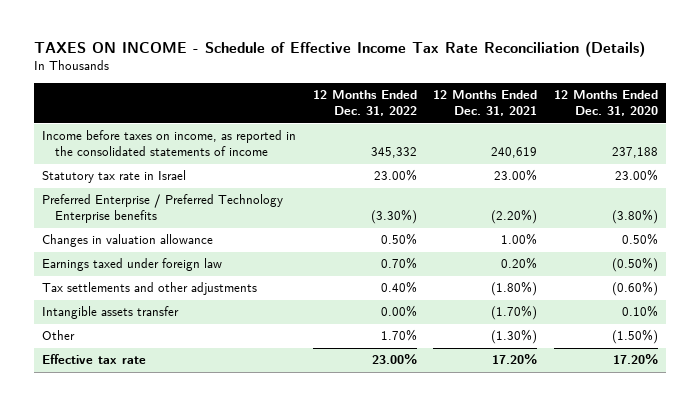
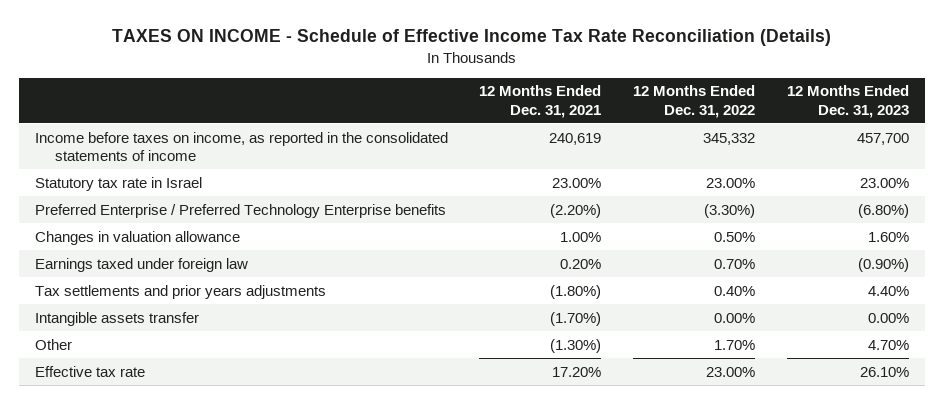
- | 12 Months Ended Dec. 31, 2022 | 12 Months Ended Dec. 31, 2021 | 12 Months Ended Dec. 31, 2020
+ | 12 Months Ended Dec. 31, 2021 | 12 Months Ended Dec. 31, 2022 | 12 Months Ended Dec. 31, 2023
- Tax settlements and other adjustments | 0.40% | (1.80%) | (0.60%)
+ Tax settlements and prior years adjustments | (1.80%) | 0.40% | 4.40%

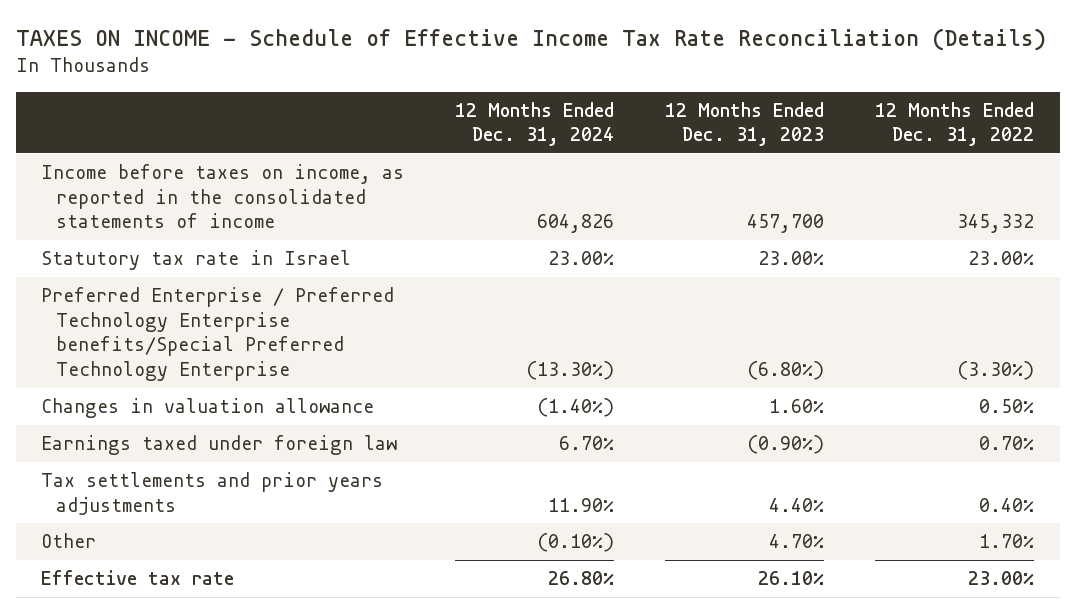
- | 12 Months Ended Dec. 31, 2021 | 12 Months Ended Dec. 31, 2022 | 12 Months Ended Dec. 31, 2023
+ | 12 Months Ended Dec. 31, 2024 | 12 Months Ended Dec. 31, 2023 | 12 Months Ended Dec. 31, 2022
- Preferred Enterprise / Preferred Technology Enterprise benefits | (2.20%) | (3.30%) | (6.80%)
+ Preferred Enterprise / Preferred Technology Enterprise benefits/Special Preferred Technology Enterprise | (13.30%) | (6.80%) | (3.30%)
- Intangible assets transfer | (1.70%) | 0.00% | 0.00%

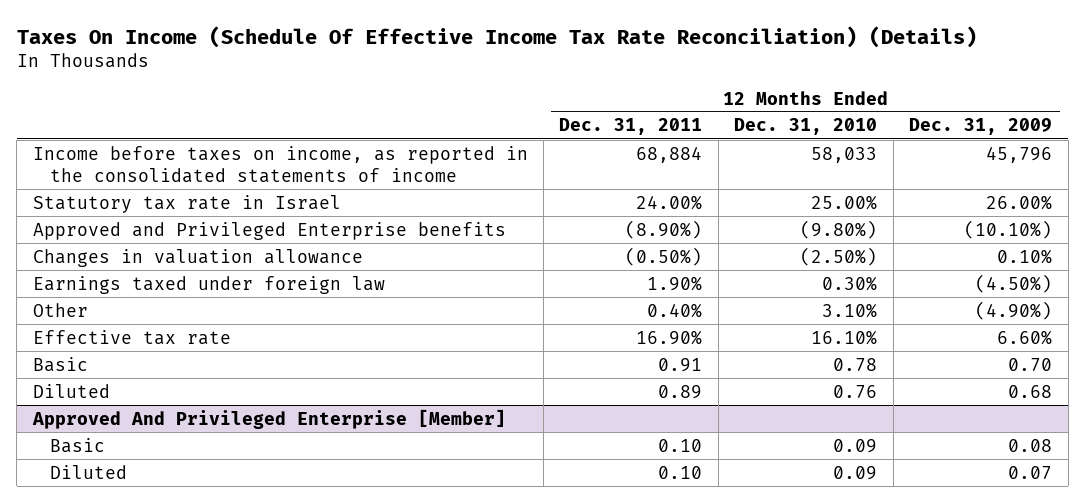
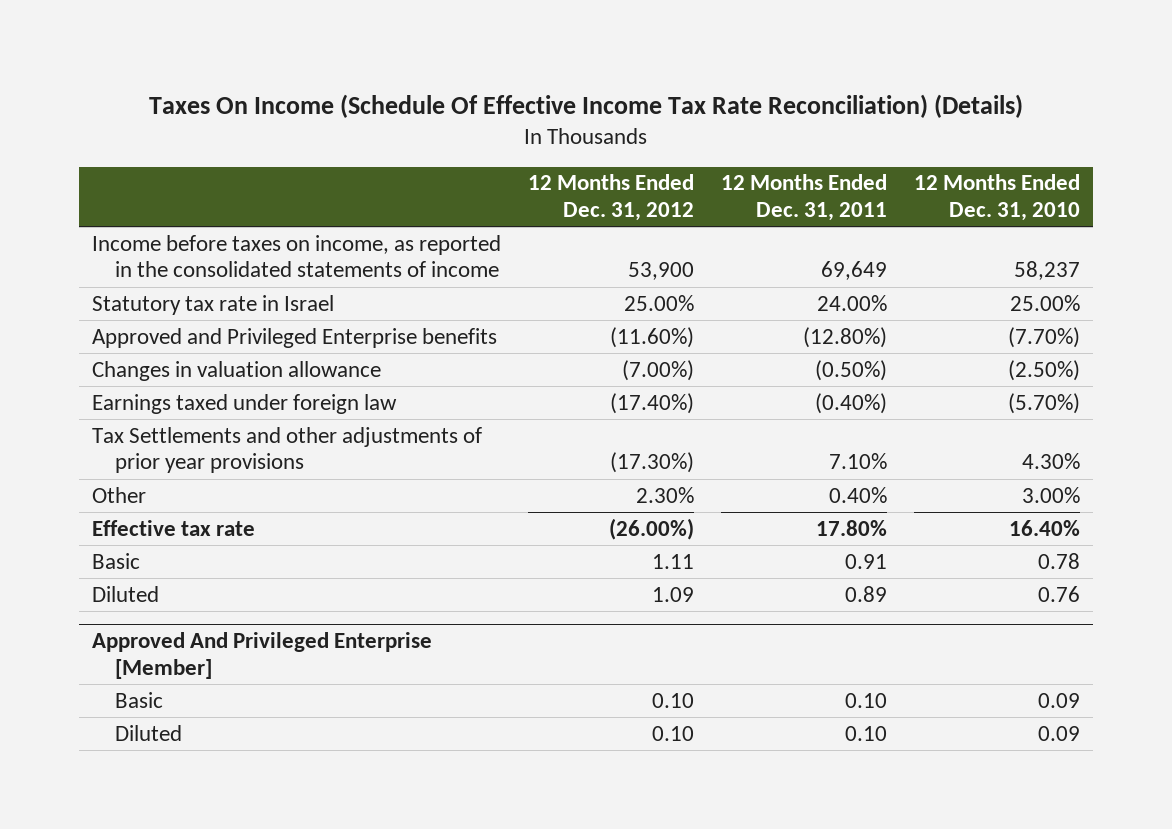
- | 12 Months Ended Dec. 31, 2011 | 12 Months Ended Dec. 31, 2010 | 12 Months Ended Dec. 31, 2009
+ | 12 Months Ended Dec. 31, 2012 | 12 Months Ended Dec. 31, 2011 | 12 Months Ended Dec. 31, 2010
- Income before taxes on income, as reported in the consolidated statements of income | 68,884 | 58,033 | 45,796
+ Income before taxes on income, as reported in the consolidated statements of income | 53,900 | 69,649 | 58,237
- Approved and Privileged Enterprise benefits | (8.90%) | (9.80%) | (10.10%)
+ Approved and Privileged Enterprise benefits | (11.60%) | (12.80%) | (7.70%)
- Earnings taxed under foreign law | 1.90% | 0.30% | (4.50%)
- Other | 0.40% | 3.10% | (4.90%)
- Effective tax rate | 16.90% | 16.10% | 6.60%
+ Earnings taxed under foreign law | (17.40%) | (0.40%) | (5.70%)
+ Tax Settlements and other adjustments of prior year provisions | (17.30%) | 7.10% | 4.30%
+ Other | 2.30% | 0.40% | 3.00%
+ Effective tax rate | (26.00%) | 17.80% | 16.40%

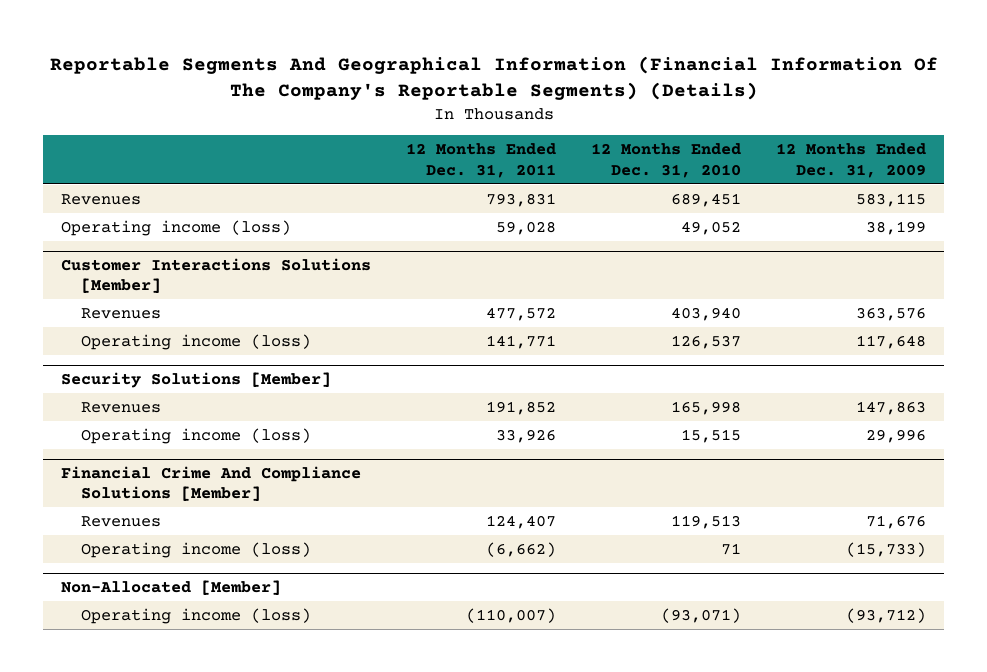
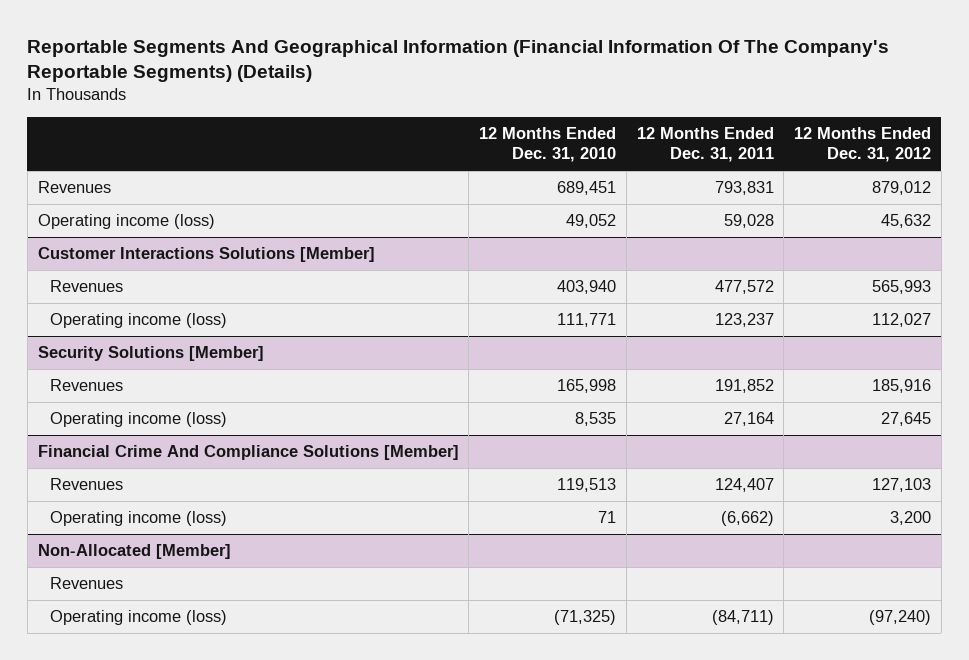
- | 12 Months Ended Dec. 31, 2011 | 12 Months Ended Dec. 31, 2010 | 12 Months Ended Dec. 31, 2009
+ | 12 Months Ended Dec. 31, 2010 | 12 Months Ended Dec. 31, 2011 | 12 Months Ended Dec. 31, 2012
@ Customer Interactions Solutions [Member]
- Operating income (loss) | 141,771 | 126,537 | 117,648
+ Operating income (loss) | 111,771 | 123,237 | 112,027
@ Security Solutions [Member]
- Operating income (loss) | 33,926 | 15,515 | 29,996
+ Operating income (loss) | 8,535 | 27,164 | 27,645
@ Non-Allocated [Member]
- Operating income (loss) | (110,007) | (93,071) | (93,712)
+ Revenues
+ Operating income (loss) | (71,325) | (84,711) | (97,240)

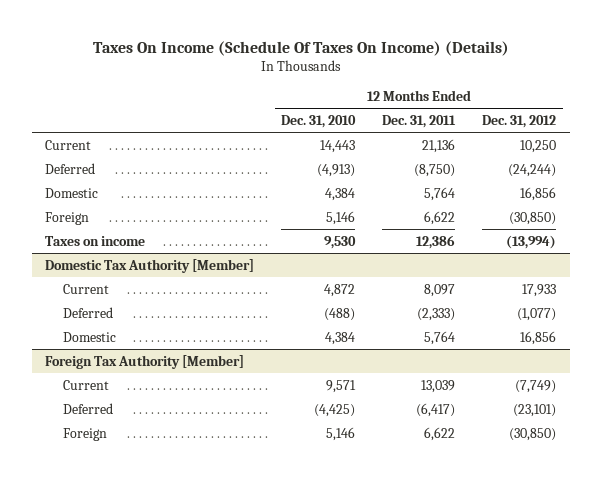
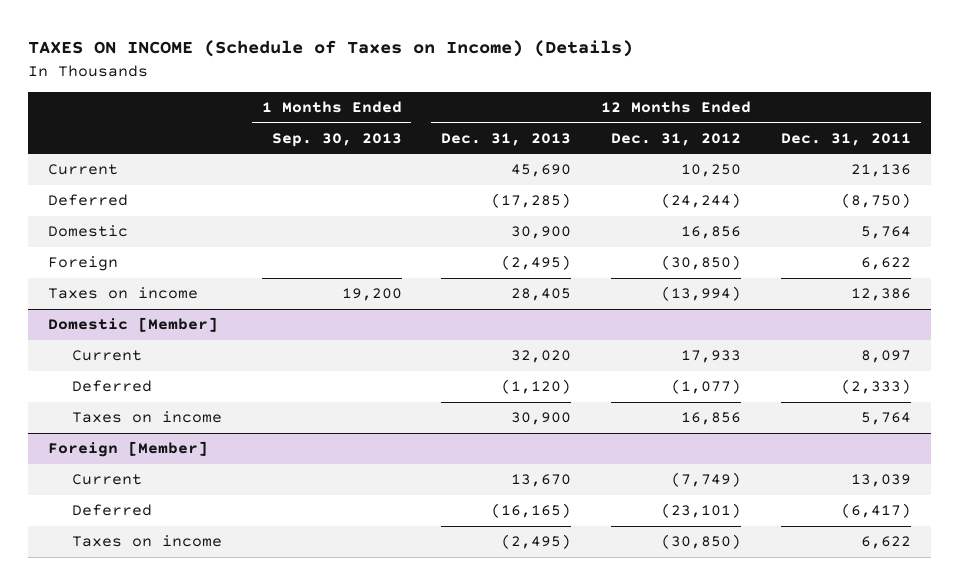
- Taxes On Income (Schedule Of Taxes On Income) (Details)
+ TAXES ON INCOME (Schedule of Taxes on Income) (Details)
- | 12 Months Ended Dec. 31, 2010 | 12 Months Ended Dec. 31, 2011 | 12 Months Ended Dec. 31, 2012
+ | 1 Months Ended Sep. 30, 2013 | 12 Months Ended Dec. 31, 2013 | 12 Months Ended Dec. 31, 2012 | 12 Months Ended Dec. 31, 2011
- Domestic Tax Authority [Member]
+ Domestic [Member]
- Domestic | 4,384 | 5,764 | 16,856
- Foreign Tax Authority [Member]
+ Taxes on income | | 30,900 | 16,856 | 5,764
+ Foreign [Member]
- Foreign | 5,146 | 6,622 | (30,850)
+ Taxes on income | | (2,495) | (30,850) | 6,622

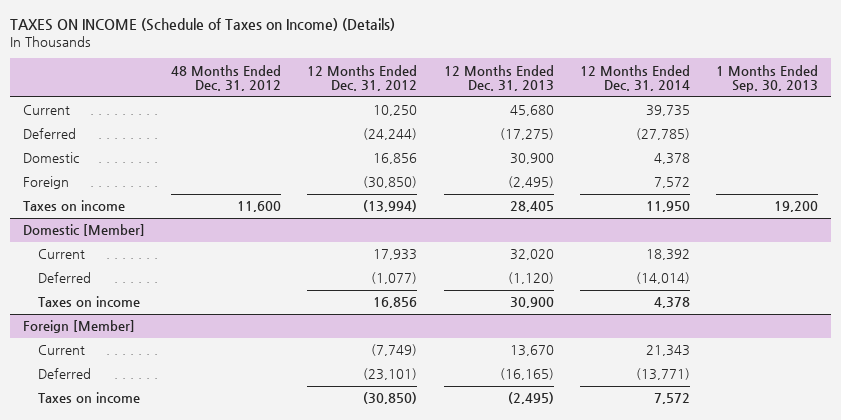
- | 1 Months Ended Sep. 30, 2013 | 12 Months Ended Dec. 31, 2013 | 12 Months Ended Dec. 31, 2012 | 12 Months Ended Dec. 31, 2011
+ | 48 Months Ended Dec. 31, 2012 | 12 Months Ended Dec. 31, 2012 | 12 Months Ended Dec. 31, 2013 | 12 Months Ended Dec. 31, 2014 | 1 Months Ended Sep. 30, 2013
- Current | | 45,690 | 10,250 | 21,136
- Deferred | | (17,285) | (24,244) | (8,750)
+ Current | | 10,250 | 45,680 | 39,735 |
+ Deferred | | (24,244) | (17,275) | (27,785) |

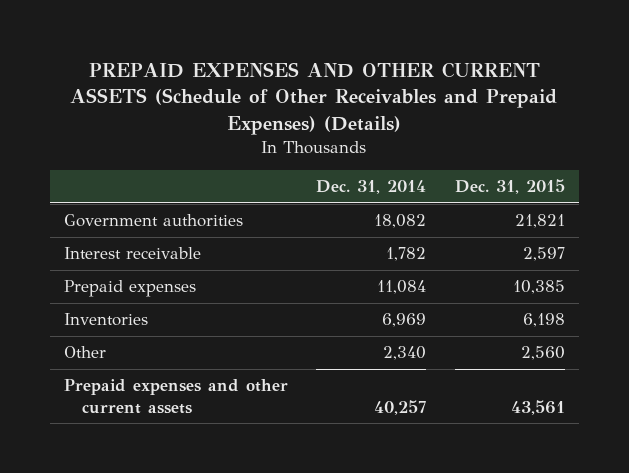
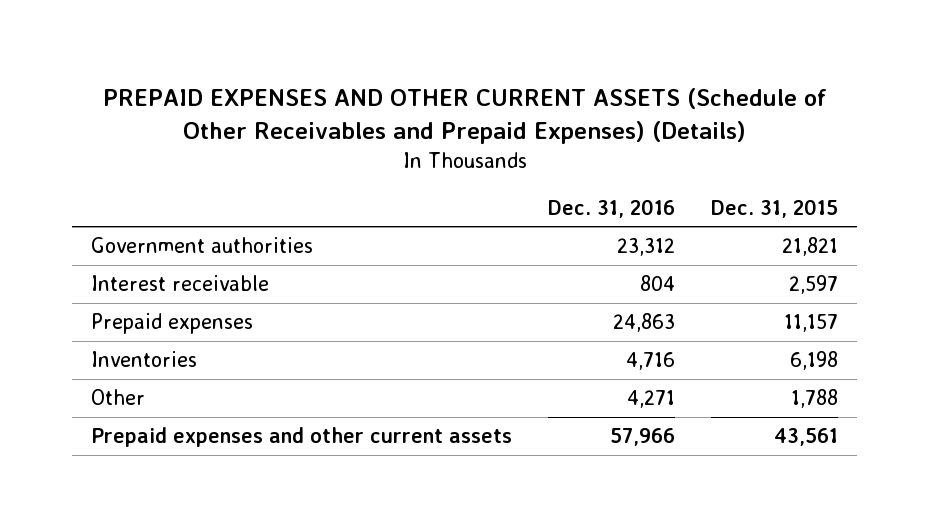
- | Dec. 31, 2014 | Dec. 31, 2015
+ | Dec. 31, 2016 | Dec. 31, 2015
- Prepaid expenses | 11,084 | 10,385
+ Prepaid expenses | 24,863 | 11,157
- Other | 2,340 | 2,560
+ Other | 4,271 | 1,788

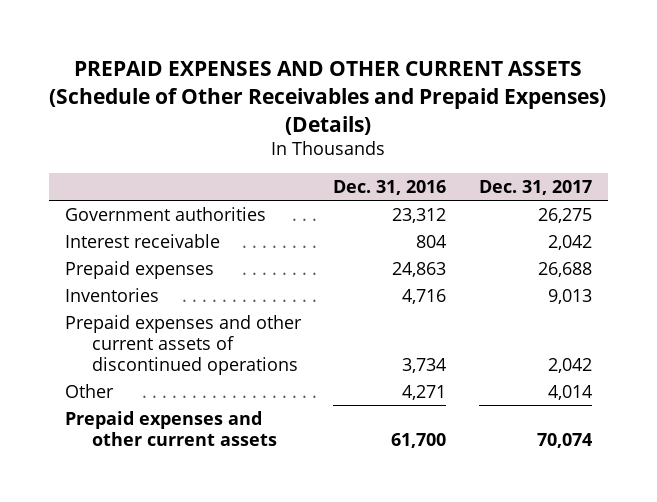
- | Dec. 31, 2016 | Dec. 31, 2015
+ | Dec. 31, 2016 | Dec. 31, 2017
+ Prepaid expenses and other current assets of discontinued operations | 3,734 | 2,042
- Prepaid expenses and other current assets | 57,966 | 43,561
+ Prepaid expenses and other current assets | 61,700 | 70,074

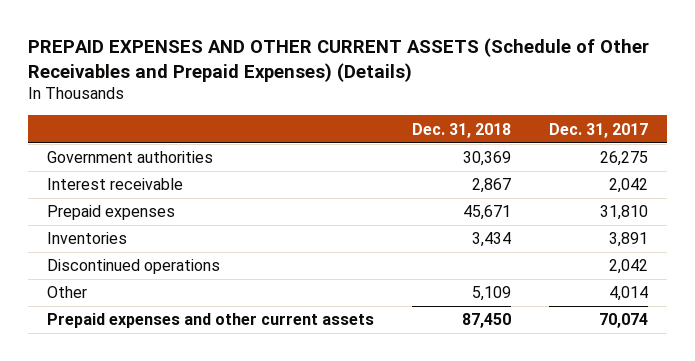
- | Dec. 31, 2016 | Dec. 31, 2017
+ | Dec. 31, 2018 | Dec. 31, 2017
- Prepaid expenses | 24,863 | 26,688
- Inventories | 4,716 | 9,013
- Prepaid expenses and other current assets of discontinued operations | 3,734 | 2,042
+ Prepaid expenses | 45,671 | 31,810
+ Inventories | 3,434 | 3,891
+ Discontinued operations | | 2,042

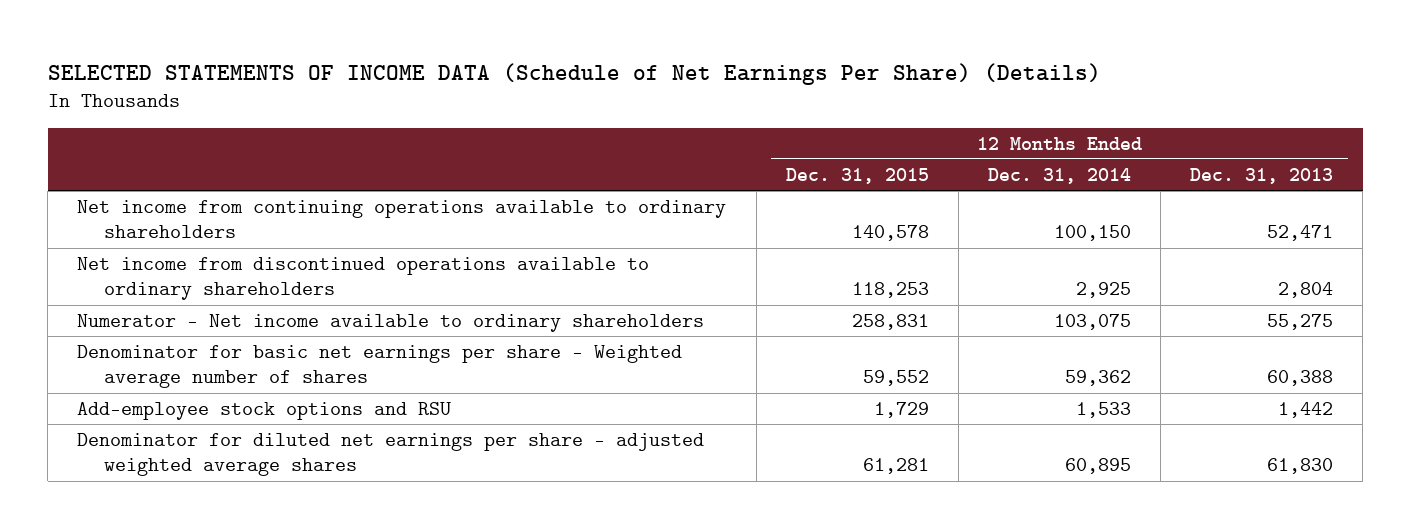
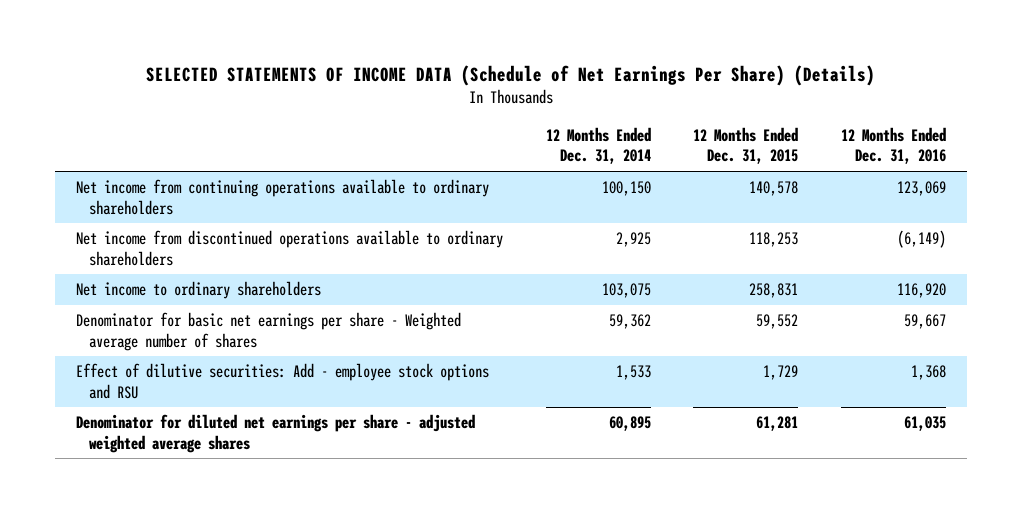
- | 12 Months Ended Dec. 31, 2015 | 12 Months Ended Dec. 31, 2014 | 12 Months Ended Dec. 31, 2013
+ | 12 Months Ended Dec. 31, 2014 | 12 Months Ended Dec. 31, 2015 | 12 Months Ended Dec. 31, 2016
- Numerator - Net income available to ordinary shareholders | 258,831 | 103,075 | 55,275
+ Net income to ordinary shareholders | 103,075 | 258,831 | 116,920
- Add-employee stock options and RSU | 1,729 | 1,533 | 1,442
+ Effect of dilutive securities: Add - employee stock options and RSU | 1,533 | 1,729 | 1,368

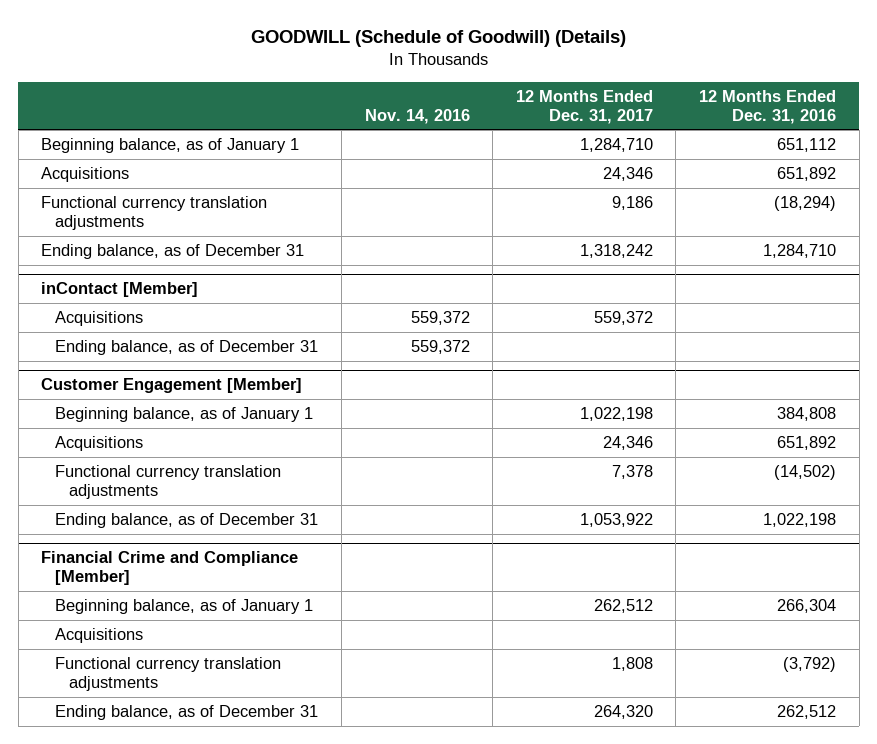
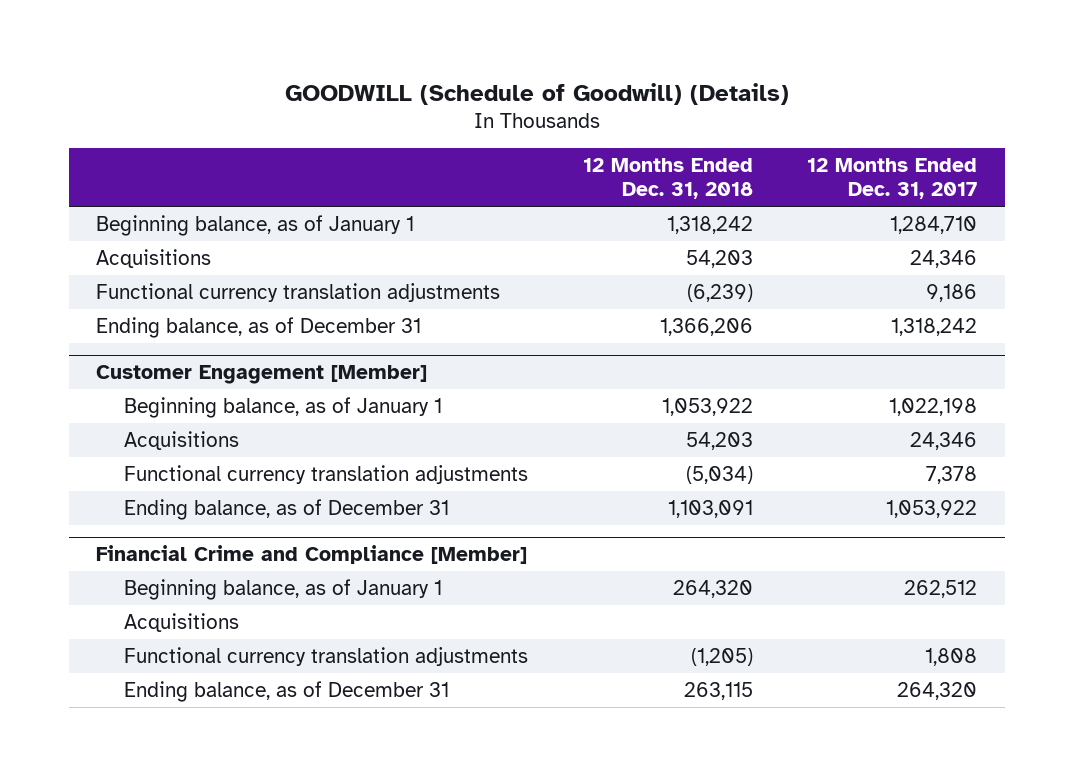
- | Nov. 14, 2016 | 12 Months Ended Dec. 31, 2017 | 12 Months Ended Dec. 31, 2016
+ | 12 Months Ended Dec. 31, 2018 | 12 Months Ended Dec. 31, 2017
- inContact [Member]
- Acquisitions | 559,372 | 559,372 |
- Ending balance, as of December 31 | 559,372 | |

